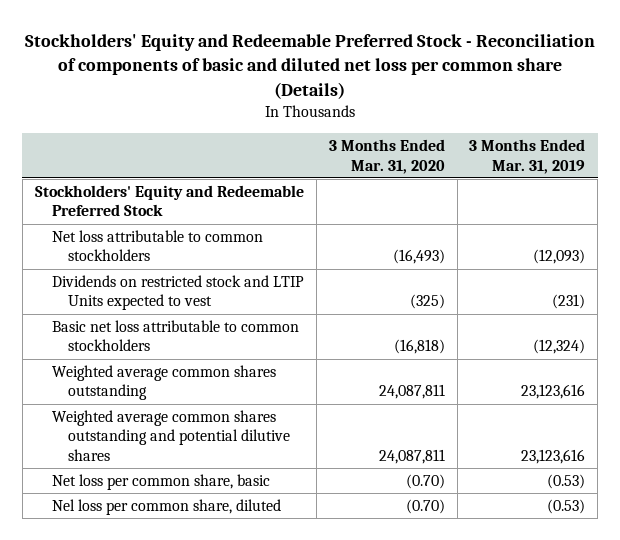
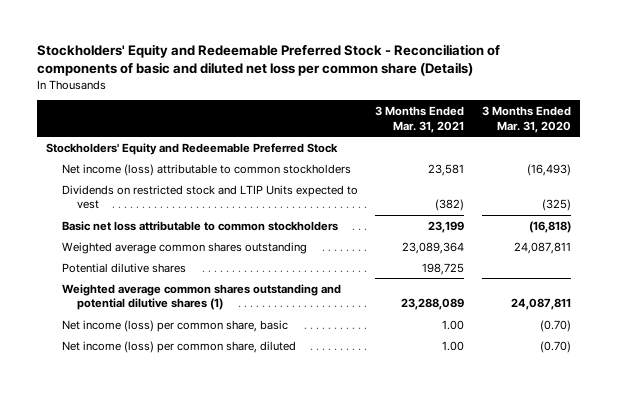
- | 3 Months Ended Mar. 31, 2020 | 3 Months Ended Mar. 31, 2019
+ | 3 Months Ended Mar. 31, 2021 | 3 Months Ended Mar. 31, 2020
- Net loss attributable to common stockholders | (16,493) | (12,093)
+ Net income (loss) attributable to common stockholders | 23,581 | (16,493)
- Weighted average common shares outstanding and potential dilutive shares | 24,087,811 | 23,123,616
- Net loss per common share, basic | (0.70) | (0.53)
- Nel loss per common share, diluted | (0.70) | (0.53)
+ Potential dilutive shares | 198,725 |
+ Weighted average common shares outstanding and potential dilutive shares (1) | 23,288,089 | 24,087,811
+ Net income (loss) per common share, basic | 1.00 | (0.70)
+ Net income (loss) per common share, diluted | 1.00 | (0.70)

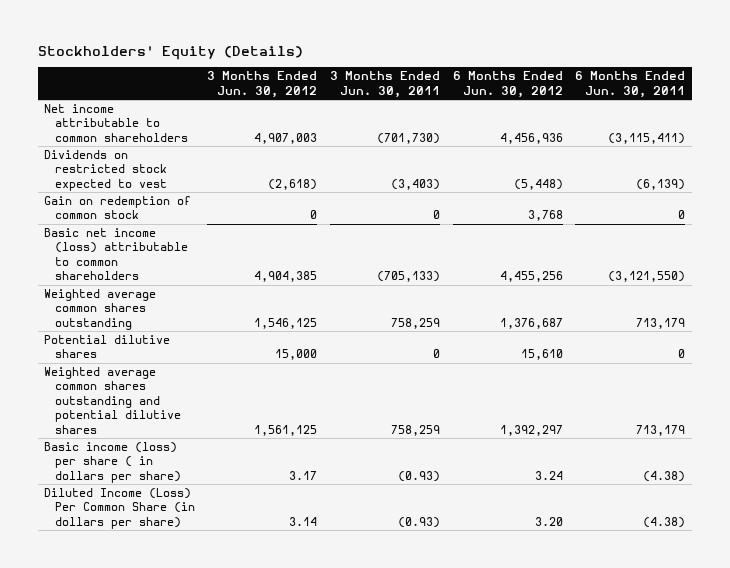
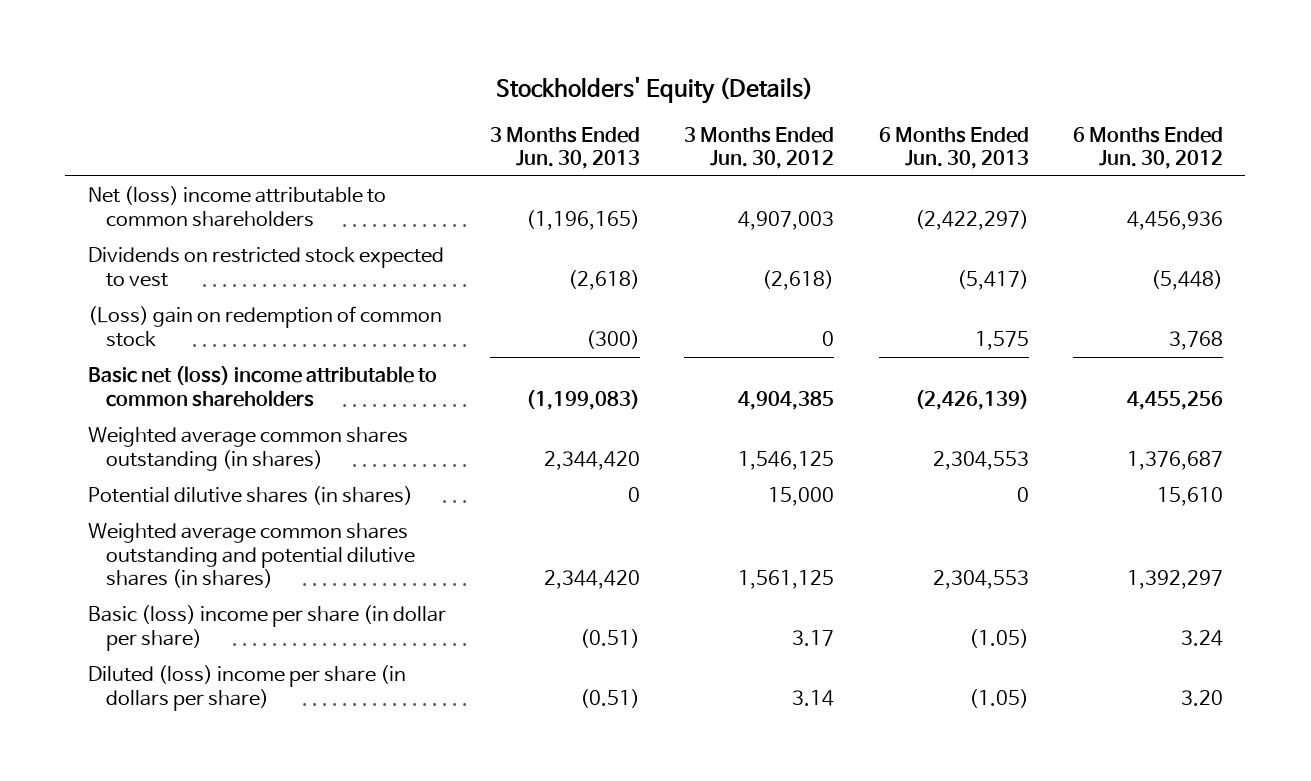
- | 3 Months Ended Jun. 30, 2012 | 3 Months Ended Jun. 30, 2011 | 6 Months Ended Jun. 30, 2012 | 6 Months Ended Jun. 30, 2011
+ | 3 Months Ended Jun. 30, 2013 | 3 Months Ended Jun. 30, 2012 | 6 Months Ended Jun. 30, 2013 | 6 Months Ended Jun. 30, 2012
- Net income attributable to common shareholders | 4,907,003 | (701,730) | 4,456,936 | (3,115,411)
+ Net (loss) income attributable to common shareholders | (1,196,165) | 4,907,003 | (2,422,297) | 4,456,936
- Gain on redemption of common stock | 0 | 0 | 3,768 | 0
- Basic net income (loss) attributable to common shareholders | 4,904,385 | (705,133) | 4,455,256 | (3,121,550)
- Weighted average common shares outstanding | 1,546,125 | 758,259 | 1,376,687 | 713,179
- Potential dilutive shares | 15,000 | 0 | 15,610 | 0
- Weighted average common shares outstanding and potential dilutive shares | 1,561,125 | 758,259 | 1,392,297 | 713,179
- Basic income (loss) per share ( in dollars per share) | 3.17 | (0.93) | 3.24 | (4.38)
- Diluted Income (Loss) Per Common Share (in dollars per share) | 3.14 | (0.93) | 3.20 | (4.38)
+ (Loss) gain on redemption of common stock | (300) | 0 | 1,575 | 3,768
+ Basic net (loss) income attributable to common shareholders | (1,199,083) | 4,904,385 | (2,426,139) | 4,455,256
+ Weighted average common shares outstanding (in shares) | 2,344,420 | 1,546,125 | 2,304,553 | 1,376,687
+ Potential dilutive shares (in shares) | 0 | 15,000 | 0 | 15,610
+ Weighted average common shares outstanding and potential dilutive shares (in shares) | 2,344,420 | 1,561,125 | 2,304,553 | 1,392,297
+ Basic (loss) income per share (in dollar per share) | (0.51) | 3.17 | (1.05) | 3.24
+ Diluted (loss) income per share (in dollars per share) | (0.51) | 3.14 | (1.05) | 3.20

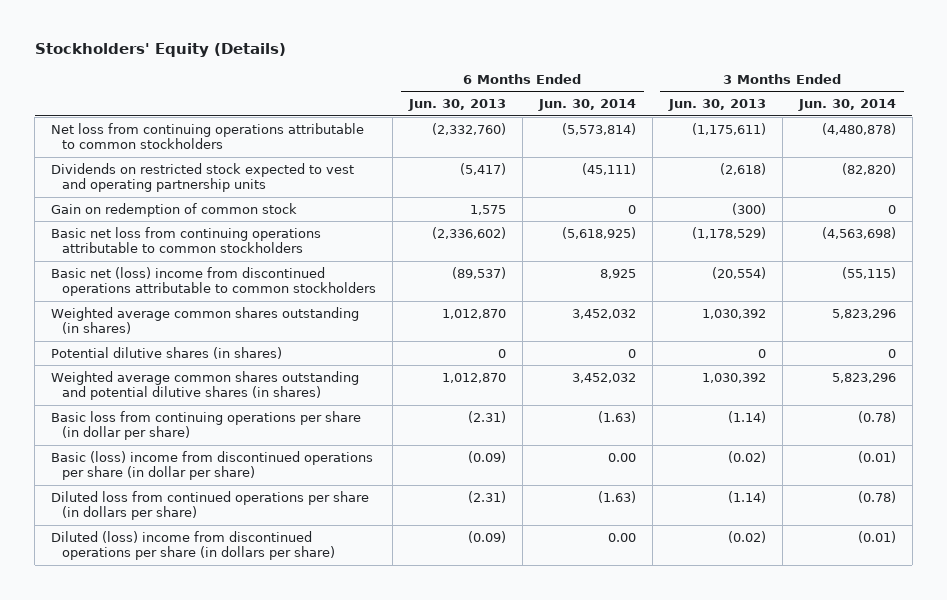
- | 3 Months Ended Jun. 30, 2013 | 3 Months Ended Jun. 30, 2012 | 6 Months Ended Jun. 30, 2013 | 6 Months Ended Jun. 30, 2012
+ | 6 Months Ended Jun. 30, 2013 | 6 Months Ended Jun. 30, 2014 | 3 Months Ended Jun. 30, 2013 | 3 Months Ended Jun. 30, 2014
- Net (loss) income attributable to common shareholders | (1,196,165) | 4,907,003 | (2,422,297) | 4,456,936
- Dividends on restricted stock expected to vest | (2,618) | (2,618) | (5,417) | (5,448)
- (Loss) gain on redemption of common stock | (300) | 0 | 1,575 | 3,768
- Basic net (loss) income attributable to common shareholders | (1,199,083) | 4,904,385 | (2,426,139) | 4,455,256
- Weighted average common shares outstanding (in shares) | 2,344,420 | 1,546,125 | 2,304,553 | 1,376,687
+ Net loss from continuing operations attributable to common stockholders | (2,332,760) | (5,573,814) | (1,175,611) | (4,480,878)
+ Dividends on restricted stock expected to vest and operating partnership units | (5,417) | (45,111) | (2,618) | (82,820)
+ Gain on redemption of common stock | 1,575 | 0 | (300) | 0
+ Basic net loss from continuing operations attributable to common stockholders | (2,336,602) | (5,618,925) | (1,178,529) | (4,563,698)
+ Basic net (loss) income from discontinued operations attributable to common stockholders | (89,537) | 8,925 | (20,554) | (55,115)
+ Weighted average common shares outstanding (in shares) | 1,012,870 | 3,452,032 | 1,030,392 | 5,823,296
- Weighted average common shares outstanding and potential dilutive shares (in shares) | 2,344,420 | 1,561,125 | 2,304,553 | 1,392,297
- Basic (loss) income per share (in dollar per share) | (0.51) | 3.17 | (1.05) | 3.24
- Diluted (loss) income per share (in dollars per share) | (0.51) | 3.14 | (1.05) | 3.20
+ Weighted average common shares outstanding and potential dilutive shares (in shares) | 1,012,870 | 3,452,032 | 1,030,392 | 5,823,296
+ Basic loss from continuing operations per share (in dollar per share) | (2.31) | (1.63) | (1.14) | (0.78)
+ Basic (loss) income from discontinued operations per share (in dollar per share) | (0.09) | 0.00 | (0.02) | (0.01)
+ Diluted loss from continued operations per share (in dollars per share) | (2.31) | (1.63) | (1.14) | (0.78)
+ Diluted (loss) income from discontinued operations per share (in dollars per share) | (0.09) | 0.00 | (0.02) | (0.01)

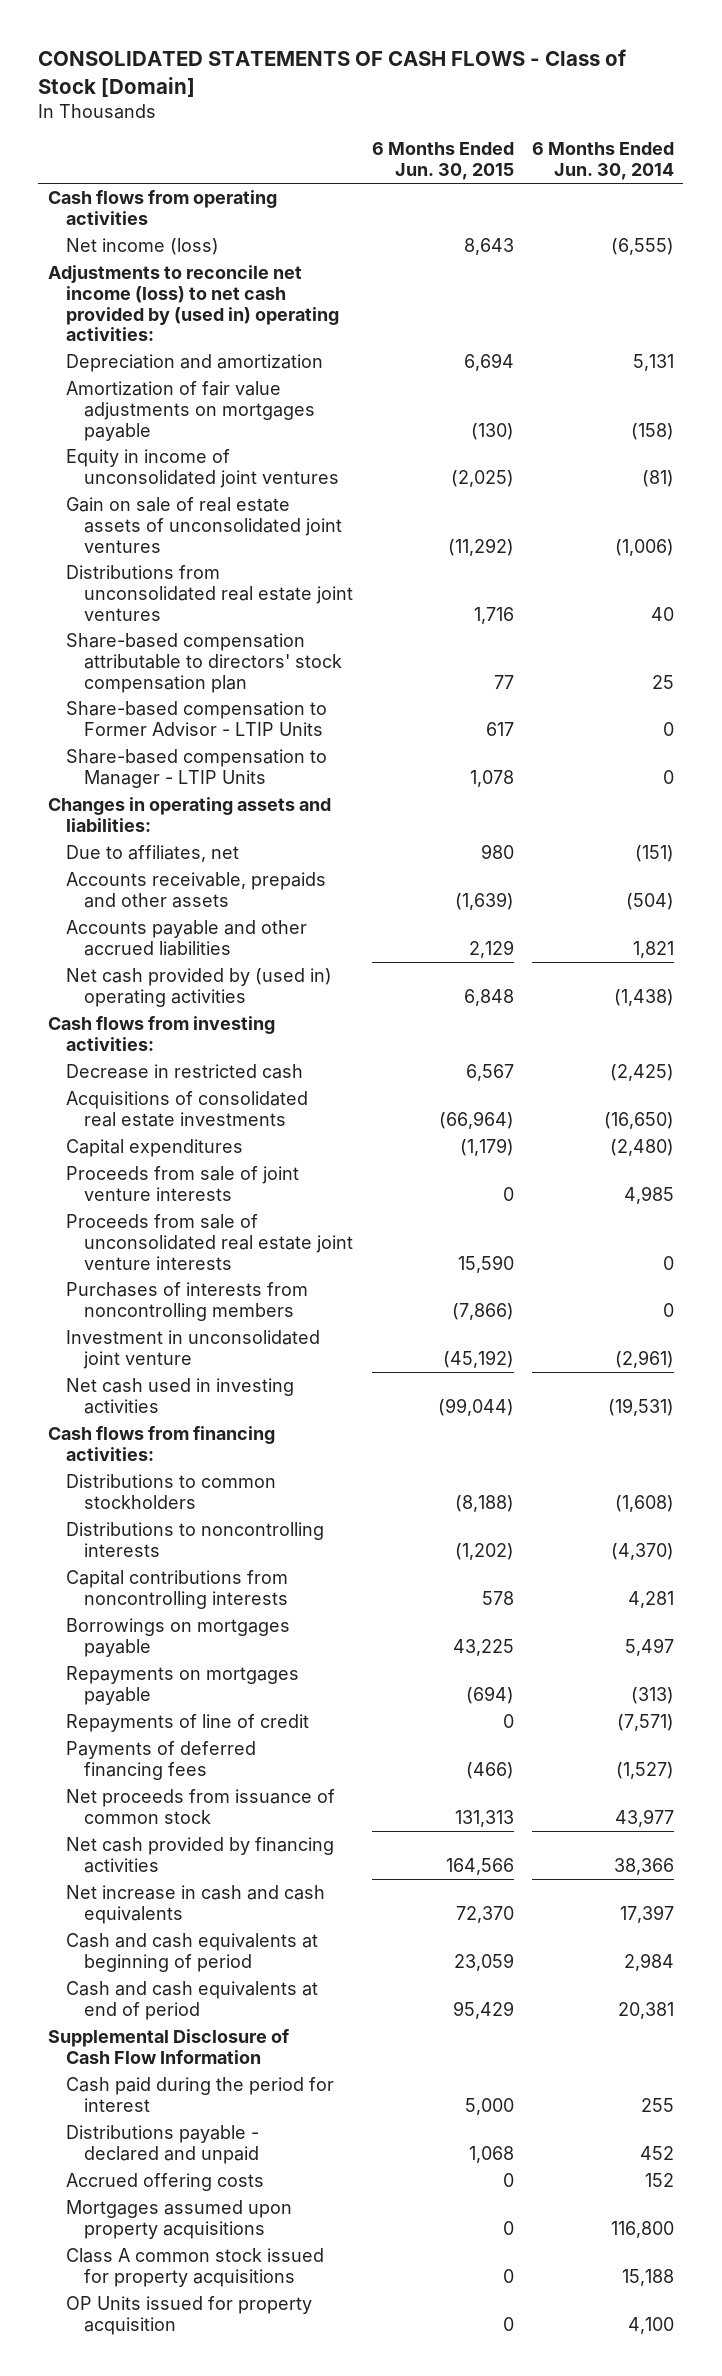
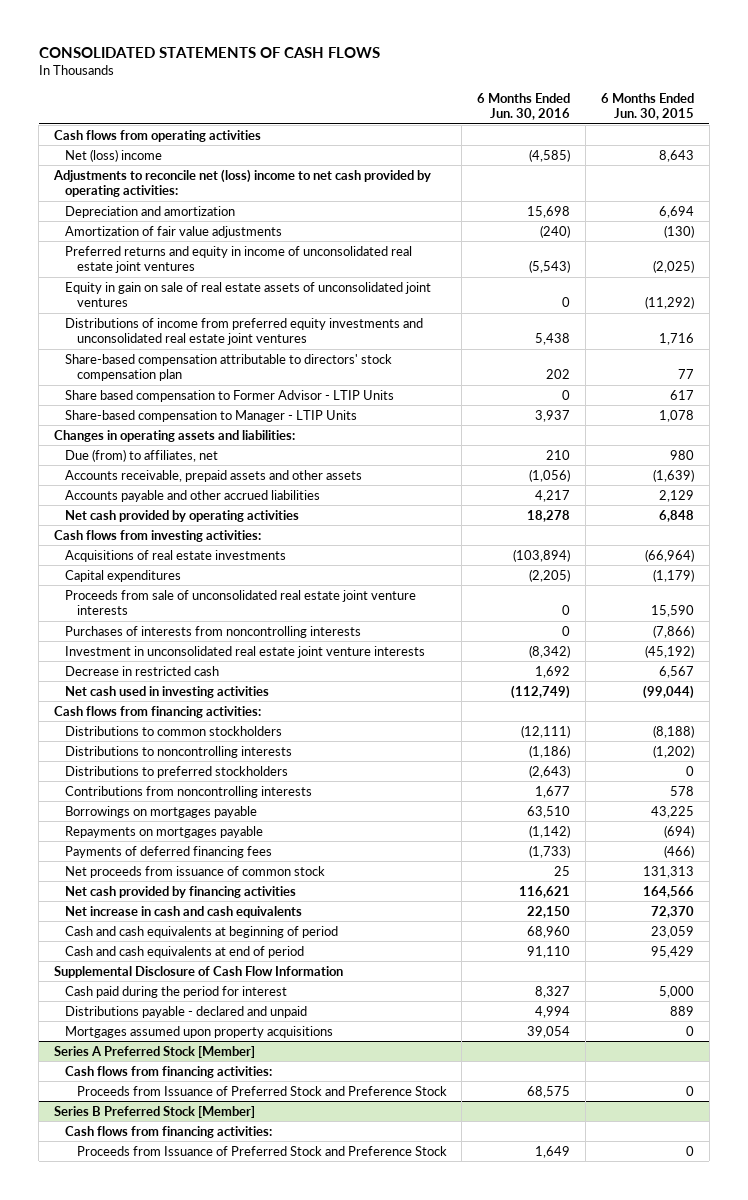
- CONSOLIDATED STATEMENTS OF CASH FLOWS - Class of Stock [Domain]
+ CONSOLIDATED STATEMENTS OF CASH FLOWS
- | 6 Months Ended Jun. 30, 2015 | 6 Months Ended Jun. 30, 2014
+ | 6 Months Ended Jun. 30, 2016 | 6 Months Ended Jun. 30, 2015
- Net income (loss) | 8,643 | (6,555)
- Adjustments to reconcile net income (loss) to net cash provided by (used in) operating activities:
+ Net (loss) income | (4,585) | 8,643
+ Adjustments to reconcile net (loss) income to net cash provided by operating activities:
- Amortization of fair value adjustments on mortgages payable | (130) | (158)
- Equity in income of unconsolidated joint ventures | (2,025) | (81)
- Gain on sale of real estate assets of unconsolidated joint ventures | (11,292) | (1,006)
- Distributions from unconsolidated real estate joint ventures | 1,716 | 40
+ Amortization of fair value adjustments | (240) | (130)
+ Preferred returns and equity in income of unconsolidated real estate joint ventures | (5,543) | (2,025)
+ Equity in gain on sale of real estate assets of unconsolidated joint ventures | 0 | (11,292)
+ Distributions of income from preferred equity investments and unconsolidated real estate joint ventures | 5,438 | 1,716
- Share-based compensation to Former Advisor - LTIP Units | 617 | 0
+ Share based compensation to Former Advisor - LTIP Units | 0 | 617
- Due to affiliates, net | 980 | (151)
- Accounts receivable, prepaids and other assets | (1,639) | (504)
+ Due (from) to affiliates, net | 210 | 980
+ Accounts receivable, prepaid assets and other assets | (1,056) | (1,639)
- Net cash provided by (used in) operating activities | 6,848 | (1,438)
+ Net cash provided by operating activities | 18,278 | 6,848
- Acquisitions of consolidated real estate investments | (66,964) | (16,650)
+ Acquisitions of real estate investments | (103,894) | (66,964)
- Proceeds from sale of joint venture interests | 0 | 4,985
- Purchases of interests from noncontrolling members | (7,866) | 0
- Investment in unconsolidated joint venture | (45,192) | (2,961)
+ Purchases of interests from noncontrolling interests | 0 | (7,866)
+ Investment in unconsolidated real estate joint venture interests | (8,342) | (45,192)
moved down: Decrease in restricted cash | 1,692 | 6,567
- Capital contributions from noncontrolling interests | 578 | 4,281
+ Distributions to preferred stockholders | (2,643) | 0
+ Contributions from noncontrolling interests | 1,677 | 578
- Repayments of line of credit | 0 | (7,571)
- Distributions payable - declared and unpaid | 1,068 | 452
- Accrued offering costs | 0 | 152
+ Distributions payable - declared and unpaid | 4,994 | 889
- Class A common stock issued for property acquisitions | 0 | 15,188
- OP Units issued for property acquisition | 0 | 4,100
+ Series A Preferred Stock [Member]
+ Cash flows from financing activities:
+ Proceeds from Issuance of Preferred Stock and Preference Stock | 68,575 | 0
+ Series B Preferred Stock [Member]
+ Cash flows from financing activities:
+ Proceeds from Issuance of Preferred Stock and Preference Stock | 1,649 | 0

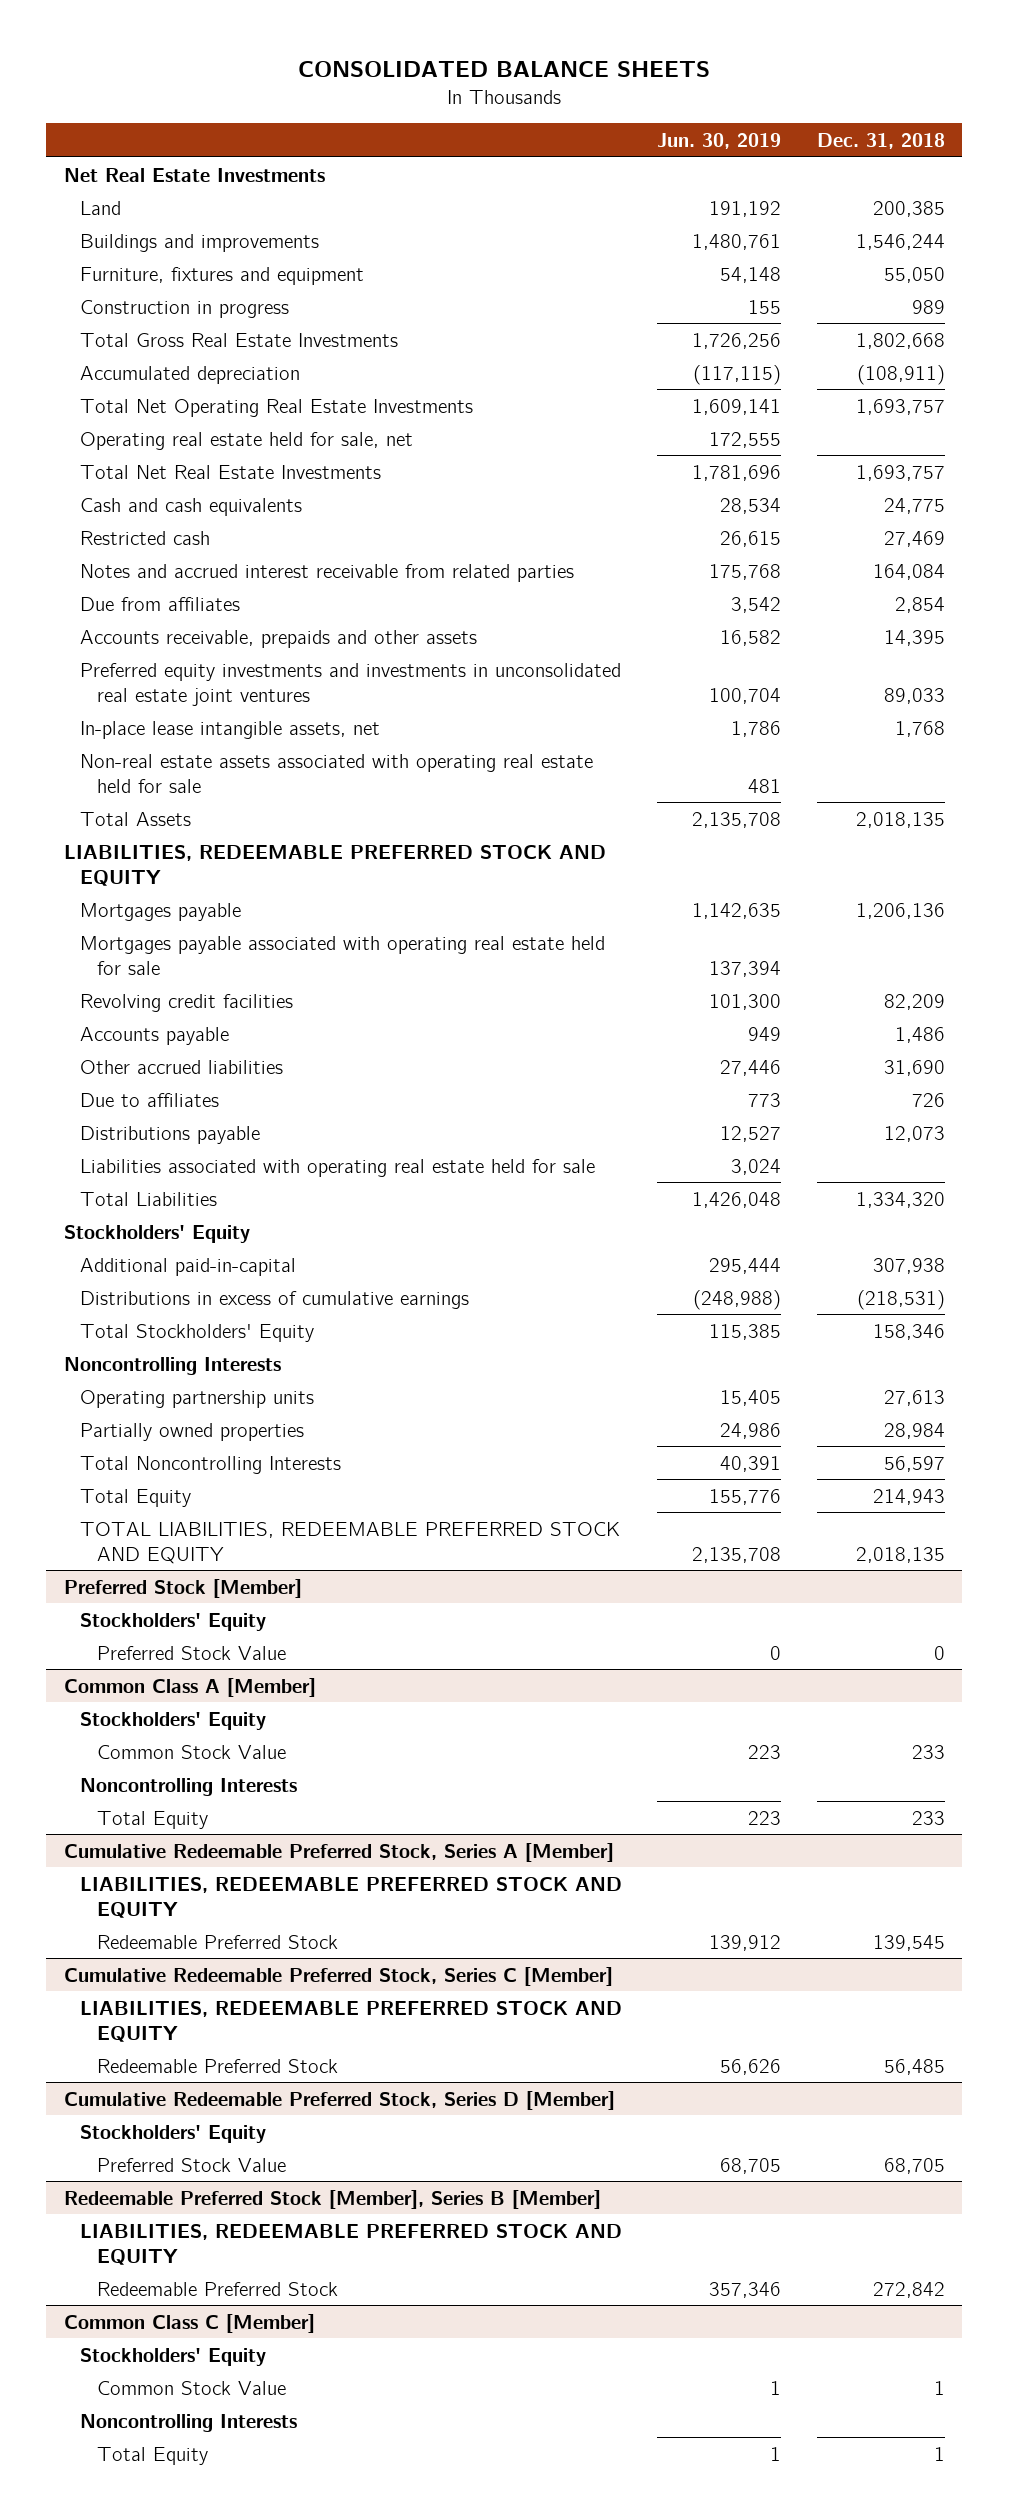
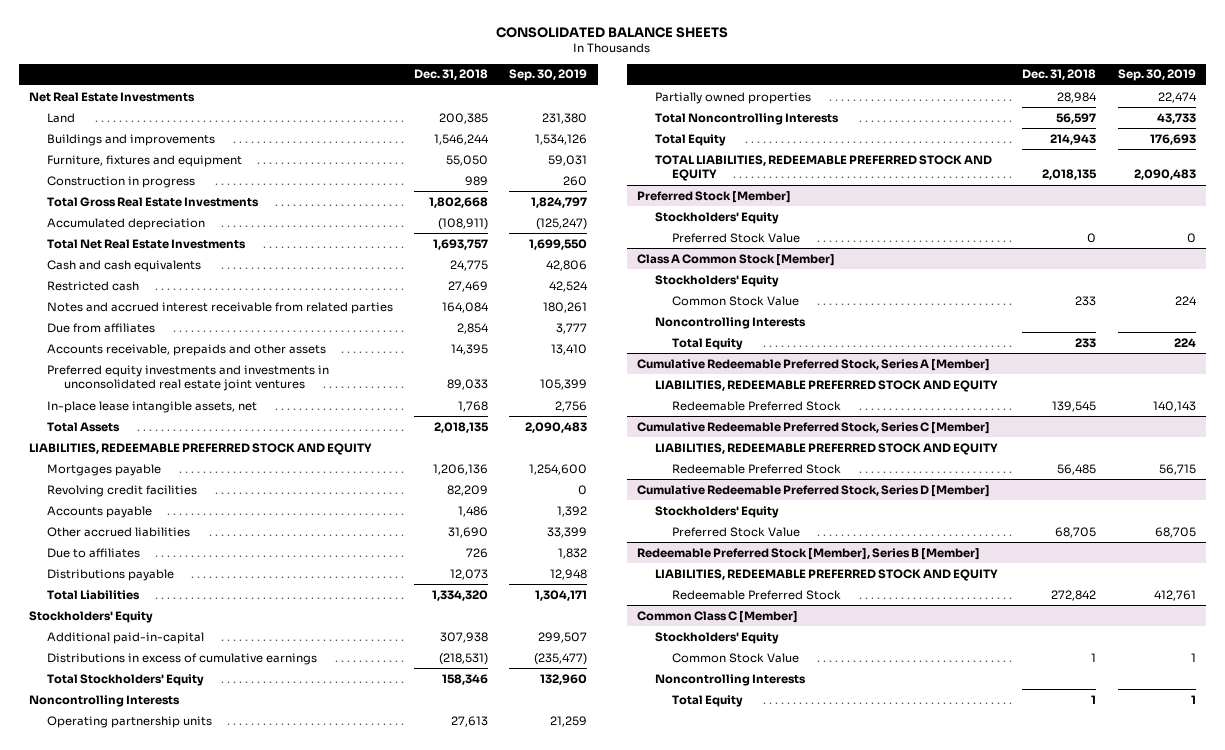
- | Jun. 30, 2019 | Dec. 31, 2018
+ | Dec. 31, 2018 | Sep. 30, 2019
- Total Net Operating Real Estate Investments | 1,609,141 | 1,693,757
- Operating real estate held for sale, net | 172,555 |
- Non-real estate assets associated with operating real estate held for sale | 481 |
- Mortgages payable associated with operating real estate held for sale | 137,394 |
- Liabilities associated with operating real estate held for sale | 3,024 |
- Common Class A [Member]
+ Class A Common Stock [Member]

